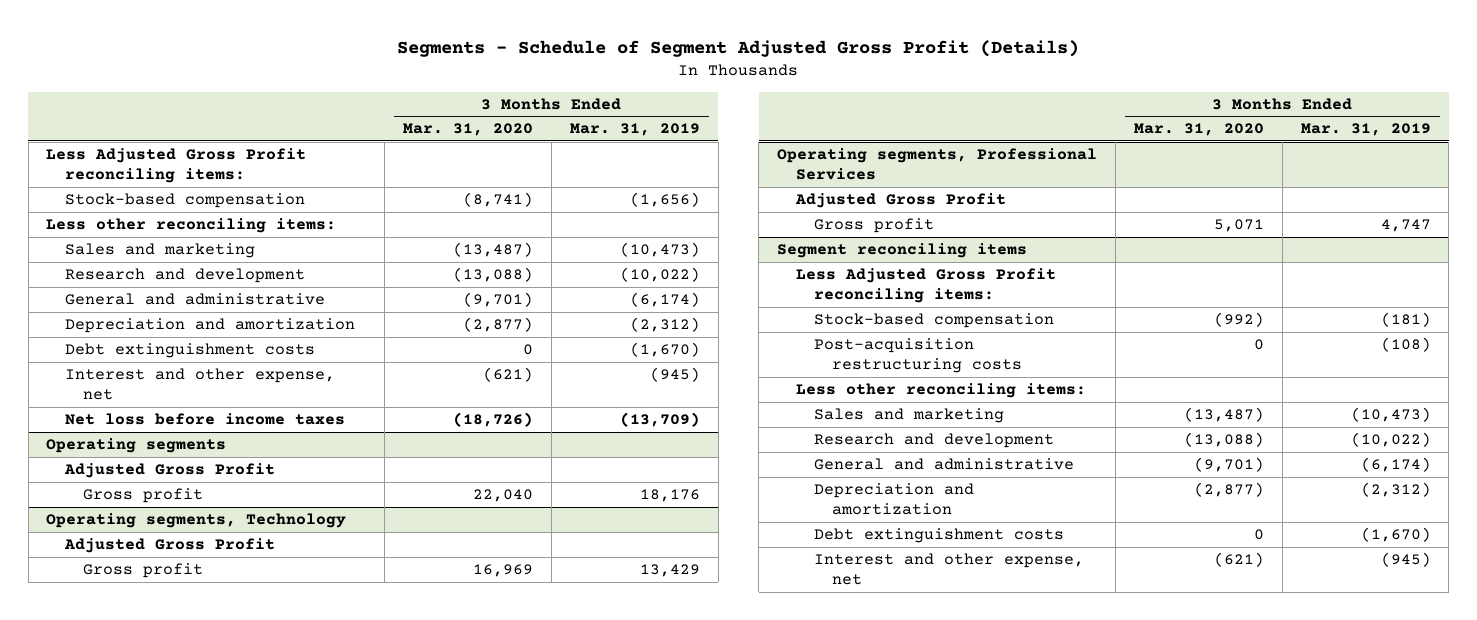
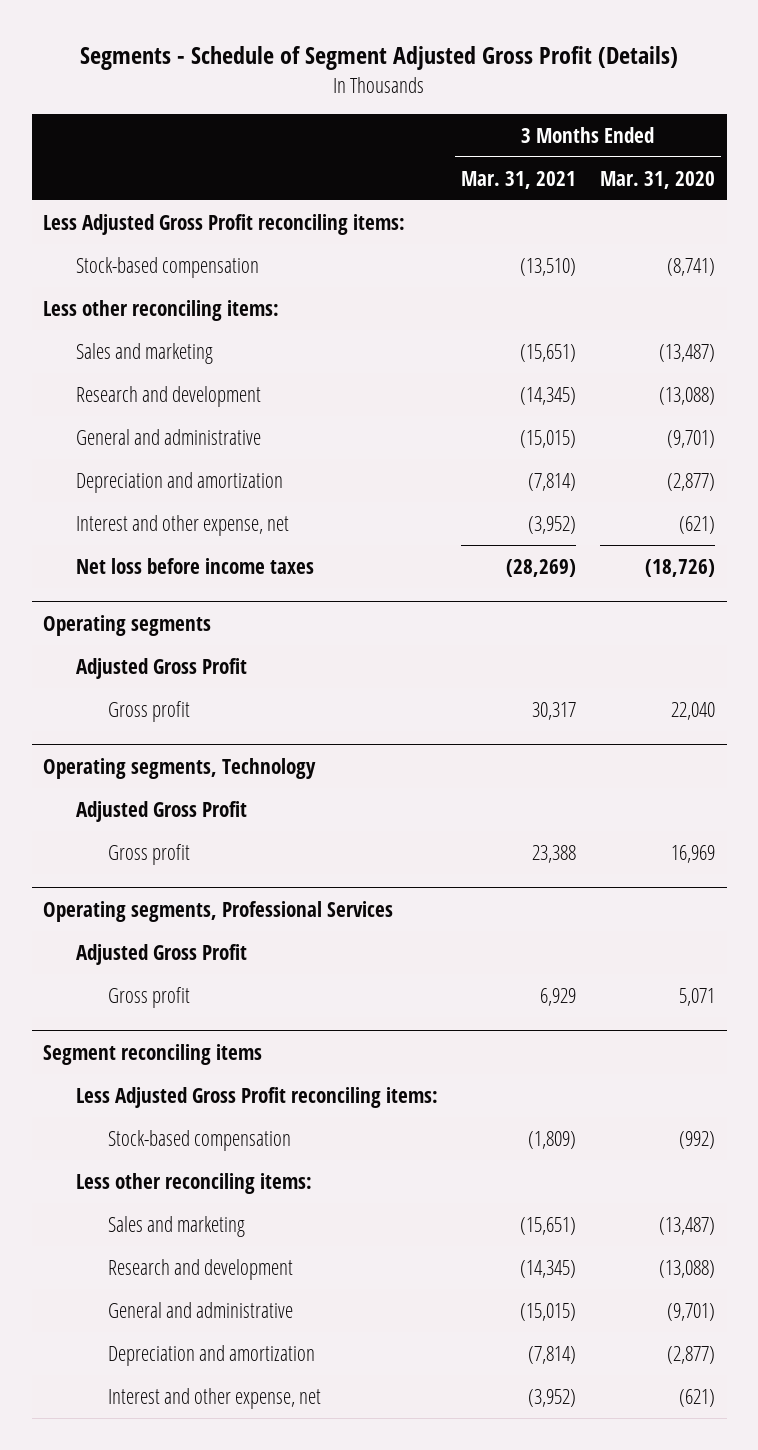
- | 3 Months Ended Mar. 31, 2020 | 3 Months Ended Mar. 31, 2019
+ | 3 Months Ended Mar. 31, 2021 | 3 Months Ended Mar. 31, 2020
- Debt extinguishment costs | 0 | (1,670)
@ Segment reconciling items
- Post-acquisition restructuring costs | 0 | (108)
- Debt extinguishment costs | 0 | (1,670)

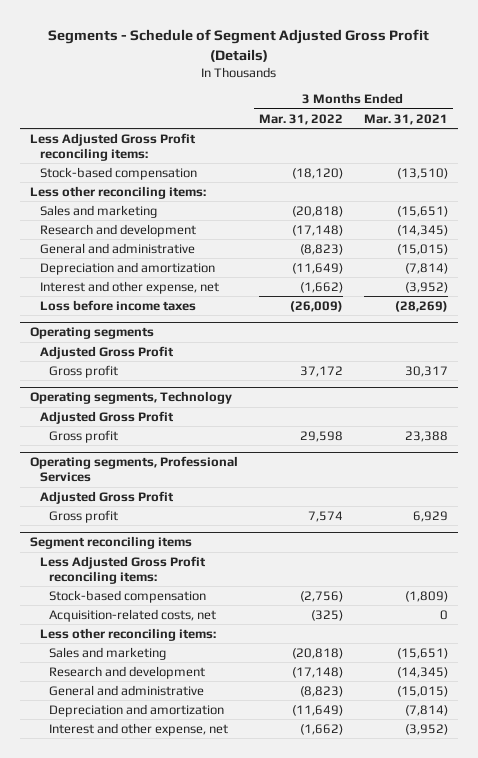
- | 3 Months Ended Mar. 31, 2021 | 3 Months Ended Mar. 31, 2020
+ | 3 Months Ended Mar. 31, 2022 | 3 Months Ended Mar. 31, 2021
- Net loss before income taxes | (28,269) | (18,726)
+ Loss before income taxes | (26,009) | (28,269)
@ Segment reconciling items
+ Acquisition-related costs, net | (325) | 0

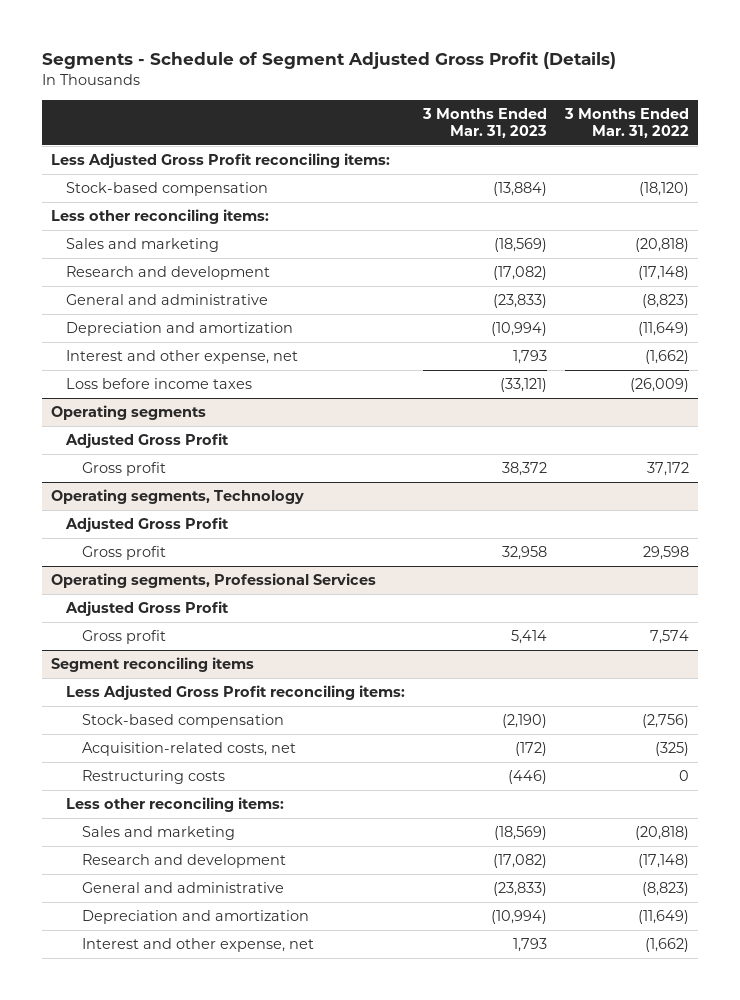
- | 3 Months Ended Mar. 31, 2022 | 3 Months Ended Mar. 31, 2021
+ | 3 Months Ended Mar. 31, 2023 | 3 Months Ended Mar. 31, 2022
@ Segment reconciling items
+ Restructuring costs | (446) | 0

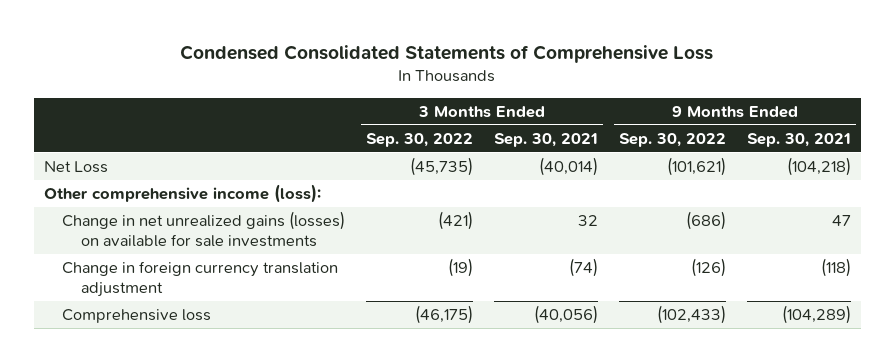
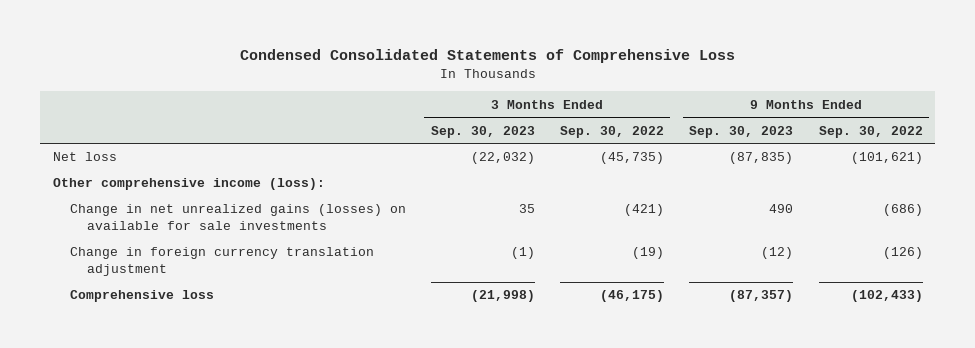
- | 3 Months Ended Sep. 30, 2022 | 3 Months Ended Sep. 30, 2021 | 9 Months Ended Sep. 30, 2022 | 9 Months Ended Sep. 30, 2021
+ | 3 Months Ended Sep. 30, 2023 | 3 Months Ended Sep. 30, 2022 | 9 Months Ended Sep. 30, 2023 | 9 Months Ended Sep. 30, 2022
- Net Loss | (45,735) | (40,014) | (101,621) | (104,218)
+ Net loss | (22,032) | (45,735) | (87,835) | (101,621)

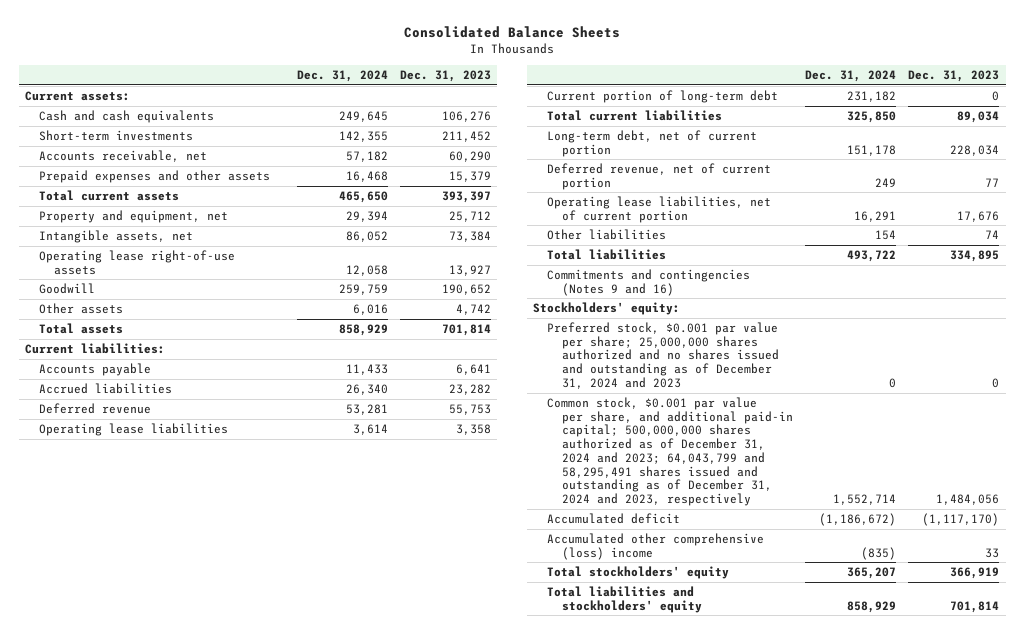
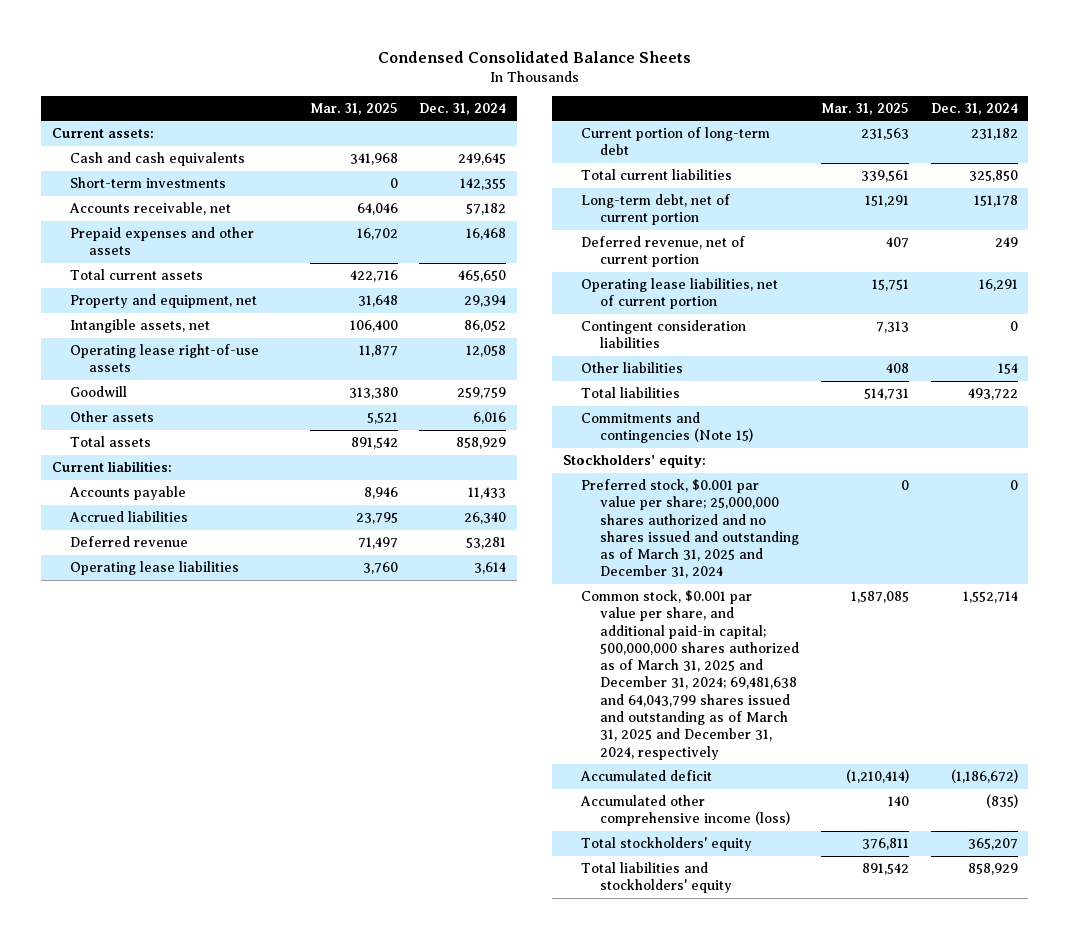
- Consolidated Balance Sheets
+ Condensed Consolidated Balance Sheets
- | Dec. 31, 2024 | Dec. 31, 2023
+ | Mar. 31, 2025 | Dec. 31, 2024
+ Contingent consideration liabilities | 7,313 | 0
- Commitments and contingencies (Notes 9 and 16)
+ Commitments and contingencies (Note 15)
- Preferred stock, $0.001 par value per share; 25,000,000 shares authorized and no shares issued and outstanding as of December 31, 2024 and 2023 | 0 | 0
- Common stock, $0.001 par value per share, and additional paid-in capital; 500,000,000 shares authorized as of December 31, 2024 and 2023; 64,043,799 and 58,295,491 shares issued and outstanding as of December 31, 2024 and 2023, respectively | 1,552,714 | 1,484,056
+ Preferred stock, $0.001 par value per share; 25,000,000 shares authorized and no shares issued and outstanding as of March 31, 2025 and December 31, 2024 | 0 | 0
+ Common stock, $0.001 par value per share, and additional paid-in capital; 500,000,000 shares authorized as of March 31, 2025 and December 31, 2024; 69,481,638 and 64,043,799 shares issued and outstanding as of March 31, 2025 and December 31, 2024, respectively | 1,587,085 | 1,552,714
- Accumulated other comprehensive (loss) income | (835) | 33
+ Accumulated other comprehensive income (loss) | 140 | (835)

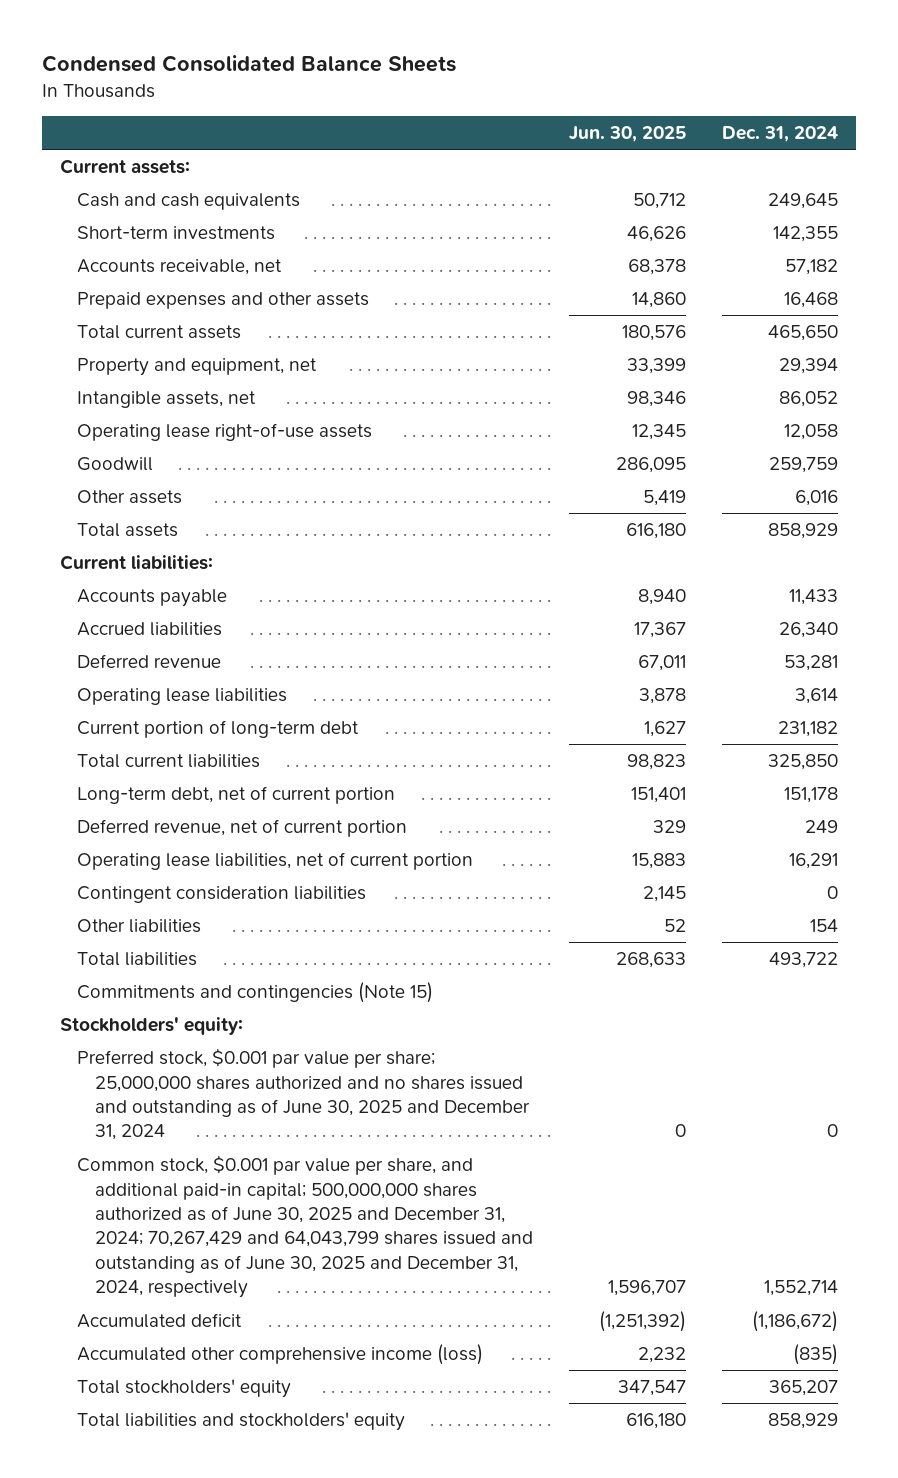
- | Mar. 31, 2025 | Dec. 31, 2024
+ | Jun. 30, 2025 | Dec. 31, 2024
- Preferred stock, $0.001 par value per share; 25,000,000 shares authorized and no shares issued and outstanding as of March 31, 2025 and December 31, 2024 | 0 | 0
- Common stock, $0.001 par value per share, and additional paid-in capital; 500,000,000 shares authorized as of March 31, 2025 and December 31, 2024; 69,481,638 and 64,043,799 shares issued and outstanding as of March 31, 2025 and December 31, 2024, respectively | 1,587,085 | 1,552,714
+ Preferred stock, $0.001 par value per share; 25,000,000 shares authorized and no shares issued and outstanding as of June 30, 2025 and December 31, 2024 | 0 | 0
+ Common stock, $0.001 par value per share, and additional paid-in capital; 500,000,000 shares authorized as of June 30, 2025 and December 31, 2024; 70,267,429 and 64,043,799 shares issued and outstanding as of June 30, 2025 and December 31, 2024, respectively | 1,596,707 | 1,552,714

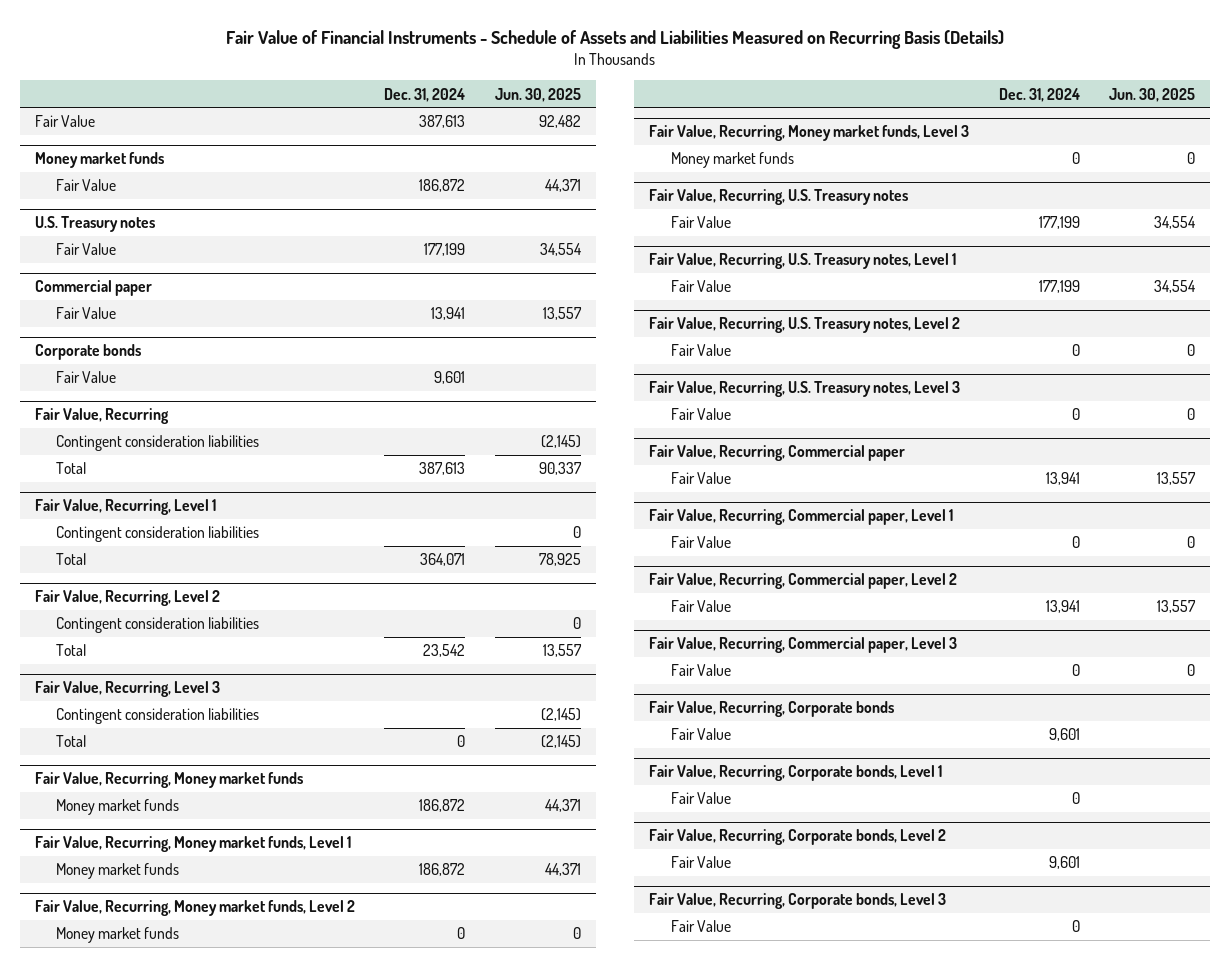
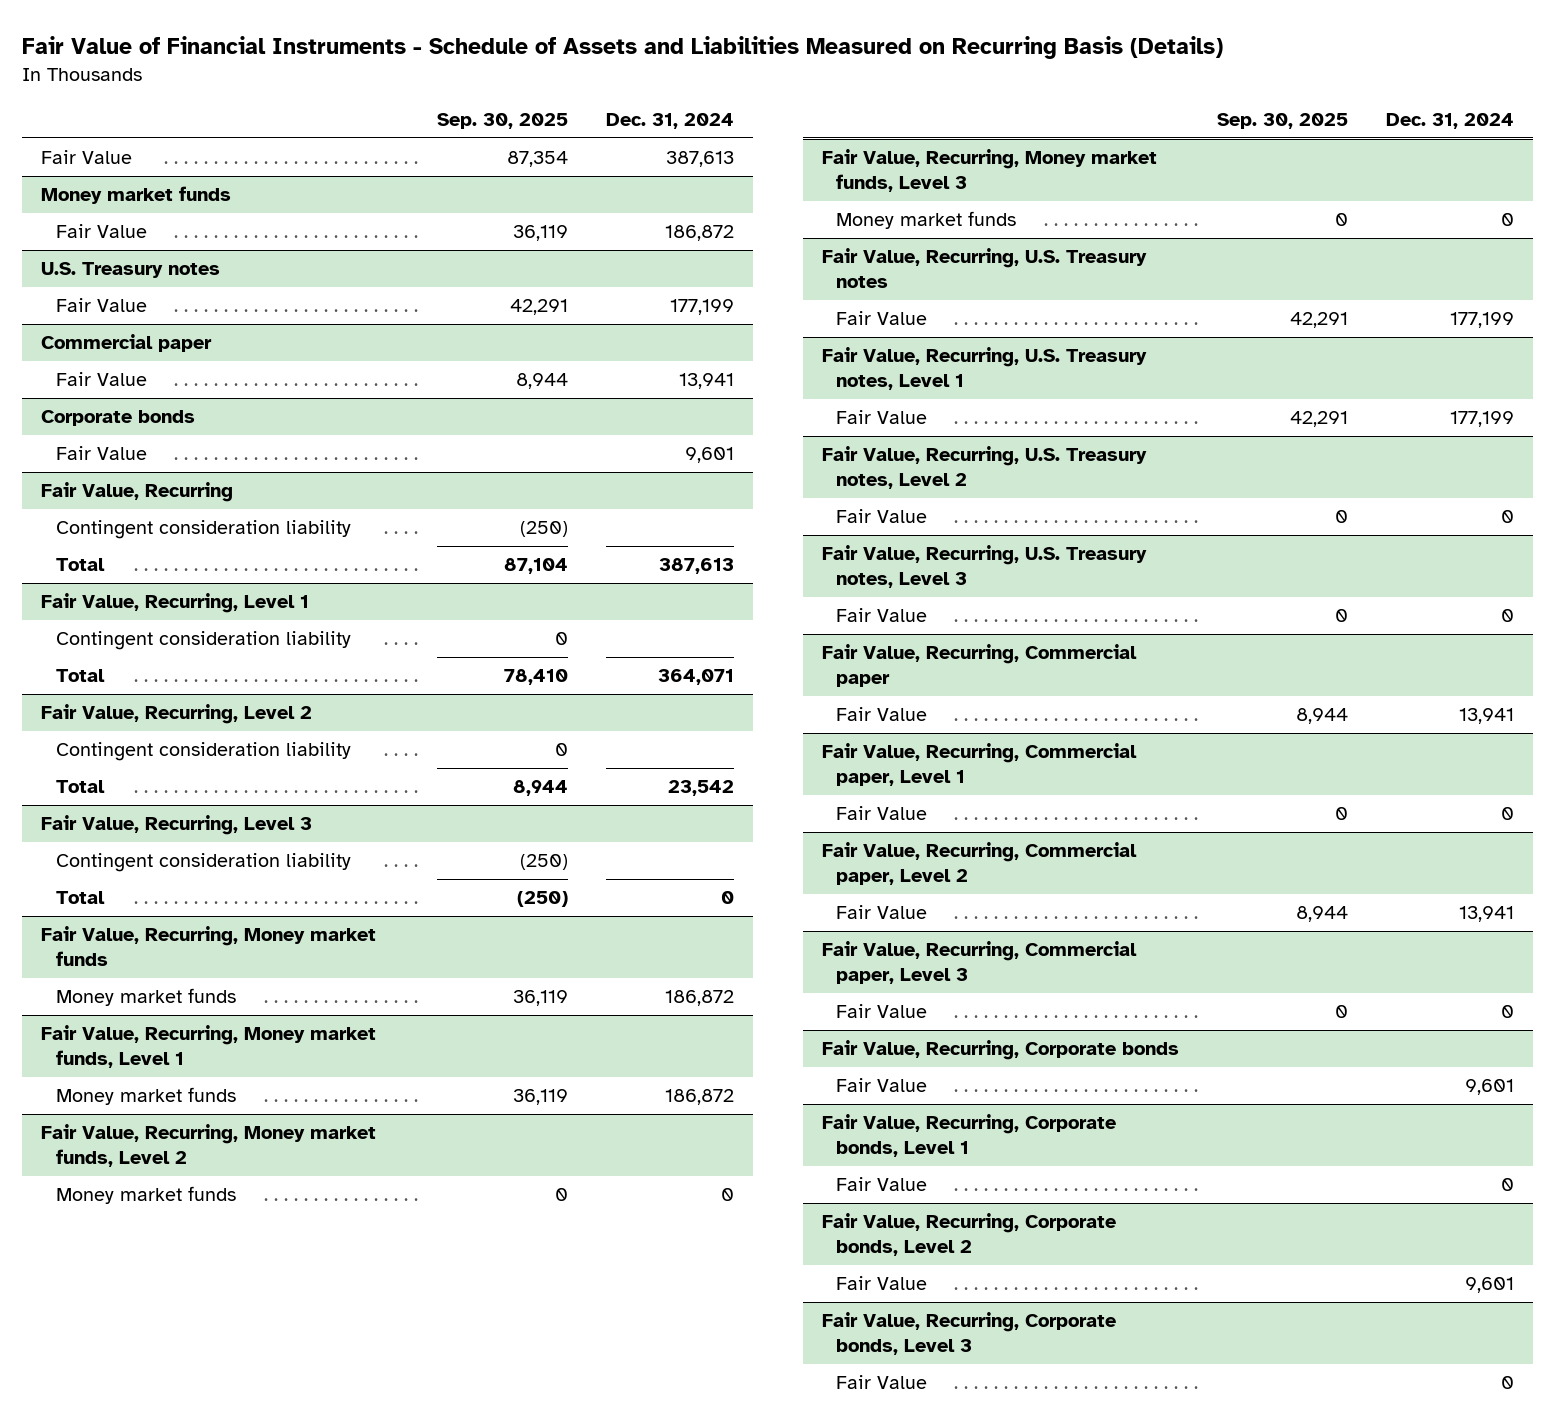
- | Dec. 31, 2024 | Jun. 30, 2025
+ | Sep. 30, 2025 | Dec. 31, 2024
@ Fair Value, Recurring
- Contingent consideration liabilities | | (2,145)
+ Contingent consideration liability | (250) |
@ Fair Value, Recurring, Level 1
- Contingent consideration liabilities | | 0
+ Contingent consideration liability | 0 |
@ Fair Value, Recurring, Level 2
- Contingent consideration liabilities | | 0
+ Contingent consideration liability | 0 |
@ Fair Value, Recurring, Level 3
- Contingent consideration liabilities | | (2,145)
+ Contingent consideration liability | (250) |

